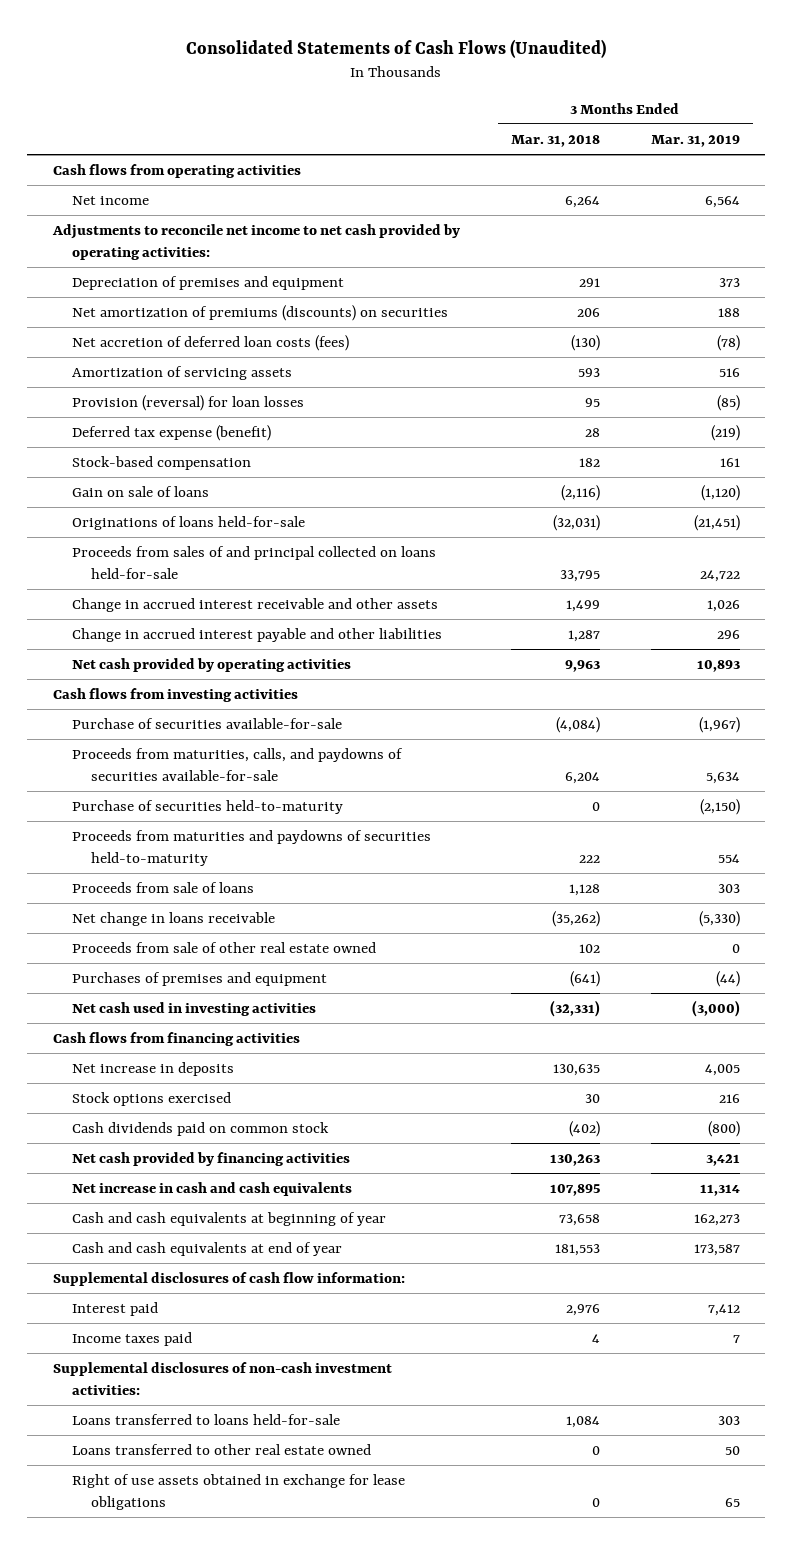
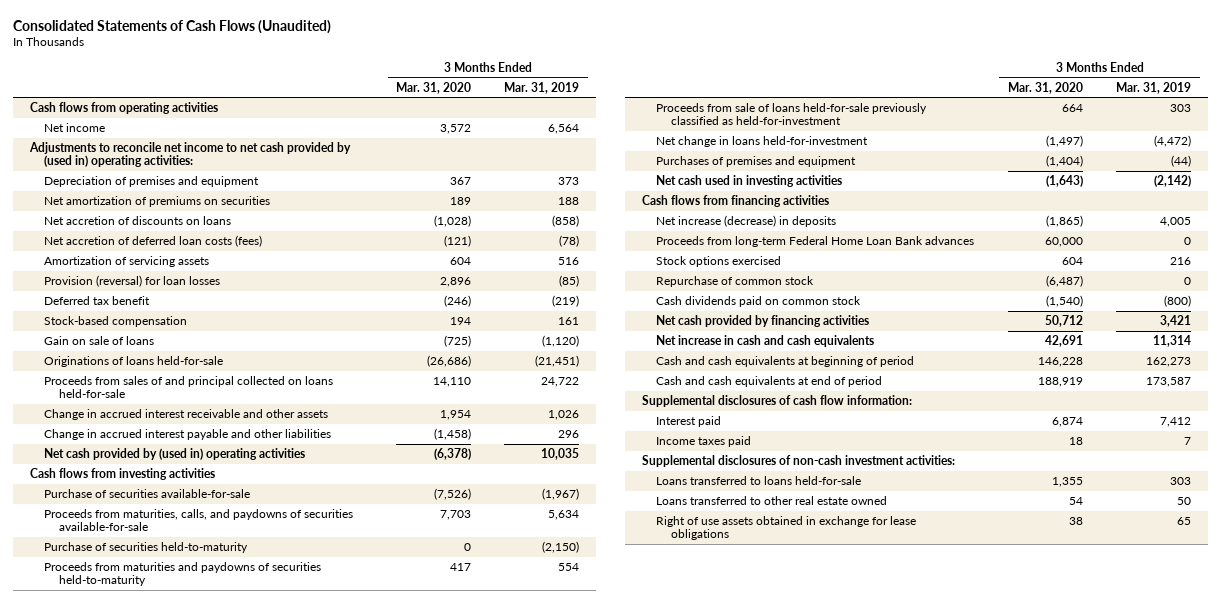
- | 3 Months Ended Mar. 31, 2018 | 3 Months Ended Mar. 31, 2019
+ | 3 Months Ended Mar. 31, 2020 | 3 Months Ended Mar. 31, 2019
- Adjustments to reconcile net income to net cash provided by operating activities:
+ Adjustments to reconcile net income to net cash provided by (used in) operating activities:
- Net amortization of premiums (discounts) on securities | 206 | 188
+ Net amortization of premiums on securities | 189 | 188
+ Net accretion of discounts on loans | (1,028) | (858)
- Deferred tax expense (benefit) | 28 | (219)
+ Deferred tax benefit | (246) | (219)
- Net cash provided by operating activities | 9,963 | 10,893
+ Net cash provided by (used in) operating activities | (6,378) | 10,035
- Proceeds from sale of loans | 1,128 | 303
- Net change in loans receivable | (35,262) | (5,330)
- Proceeds from sale of other real estate owned | 102 | 0
+ Proceeds from sale of loans held-for-sale previously classified as held-for-investment | 664 | 303
+ Net change in loans held-for-investment | (1,497) | (4,472)
- Net cash used in investing activities | (32,331) | (3,000)
+ Net cash used in investing activities | (1,643) | (2,142)
- Net increase in deposits | 130,635 | 4,005
+ Net increase (decrease) in deposits | (1,865) | 4,005
+ Proceeds from long-term Federal Home Loan Bank advances | 60,000 | 0
+ Repurchase of common stock | (6,487) | 0
- Cash and cash equivalents at beginning of year | 73,658 | 162,273
- Cash and cash equivalents at end of year | 181,553 | 173,587
+ Cash and cash equivalents at beginning of period | 146,228 | 162,273
+ Cash and cash equivalents at end of period | 188,919 | 173,587

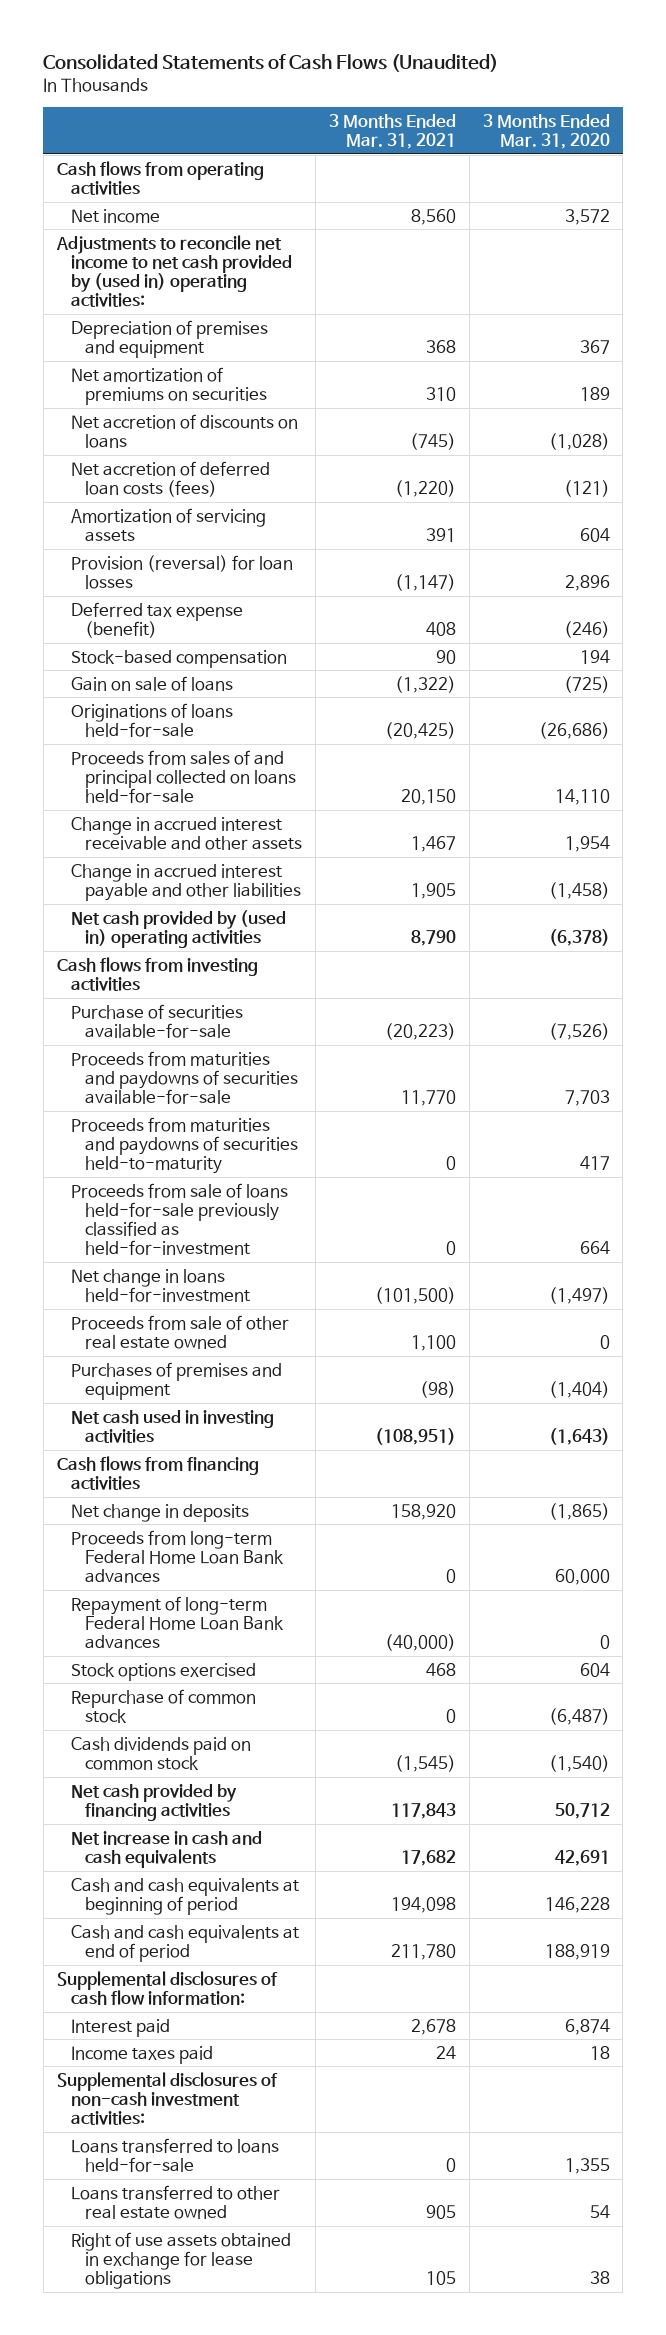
- | 3 Months Ended Mar. 31, 2020 | 3 Months Ended Mar. 31, 2019
+ | 3 Months Ended Mar. 31, 2021 | 3 Months Ended Mar. 31, 2020
- Deferred tax benefit | (246) | (219)
+ Deferred tax expense (benefit) | 408 | (246)
- Proceeds from maturities, calls, and paydowns of securities available-for-sale | 7,703 | 5,634
- Purchase of securities held-to-maturity | 0 | (2,150)
+ Proceeds from maturities and paydowns of securities available-for-sale | 11,770 | 7,703
+ Proceeds from sale of other real estate owned | 1,100 | 0
- Net increase (decrease) in deposits | (1,865) | 4,005
+ Net change in deposits | 158,920 | (1,865)
+ Repayment of long-term Federal Home Loan Bank advances | (40,000) | 0

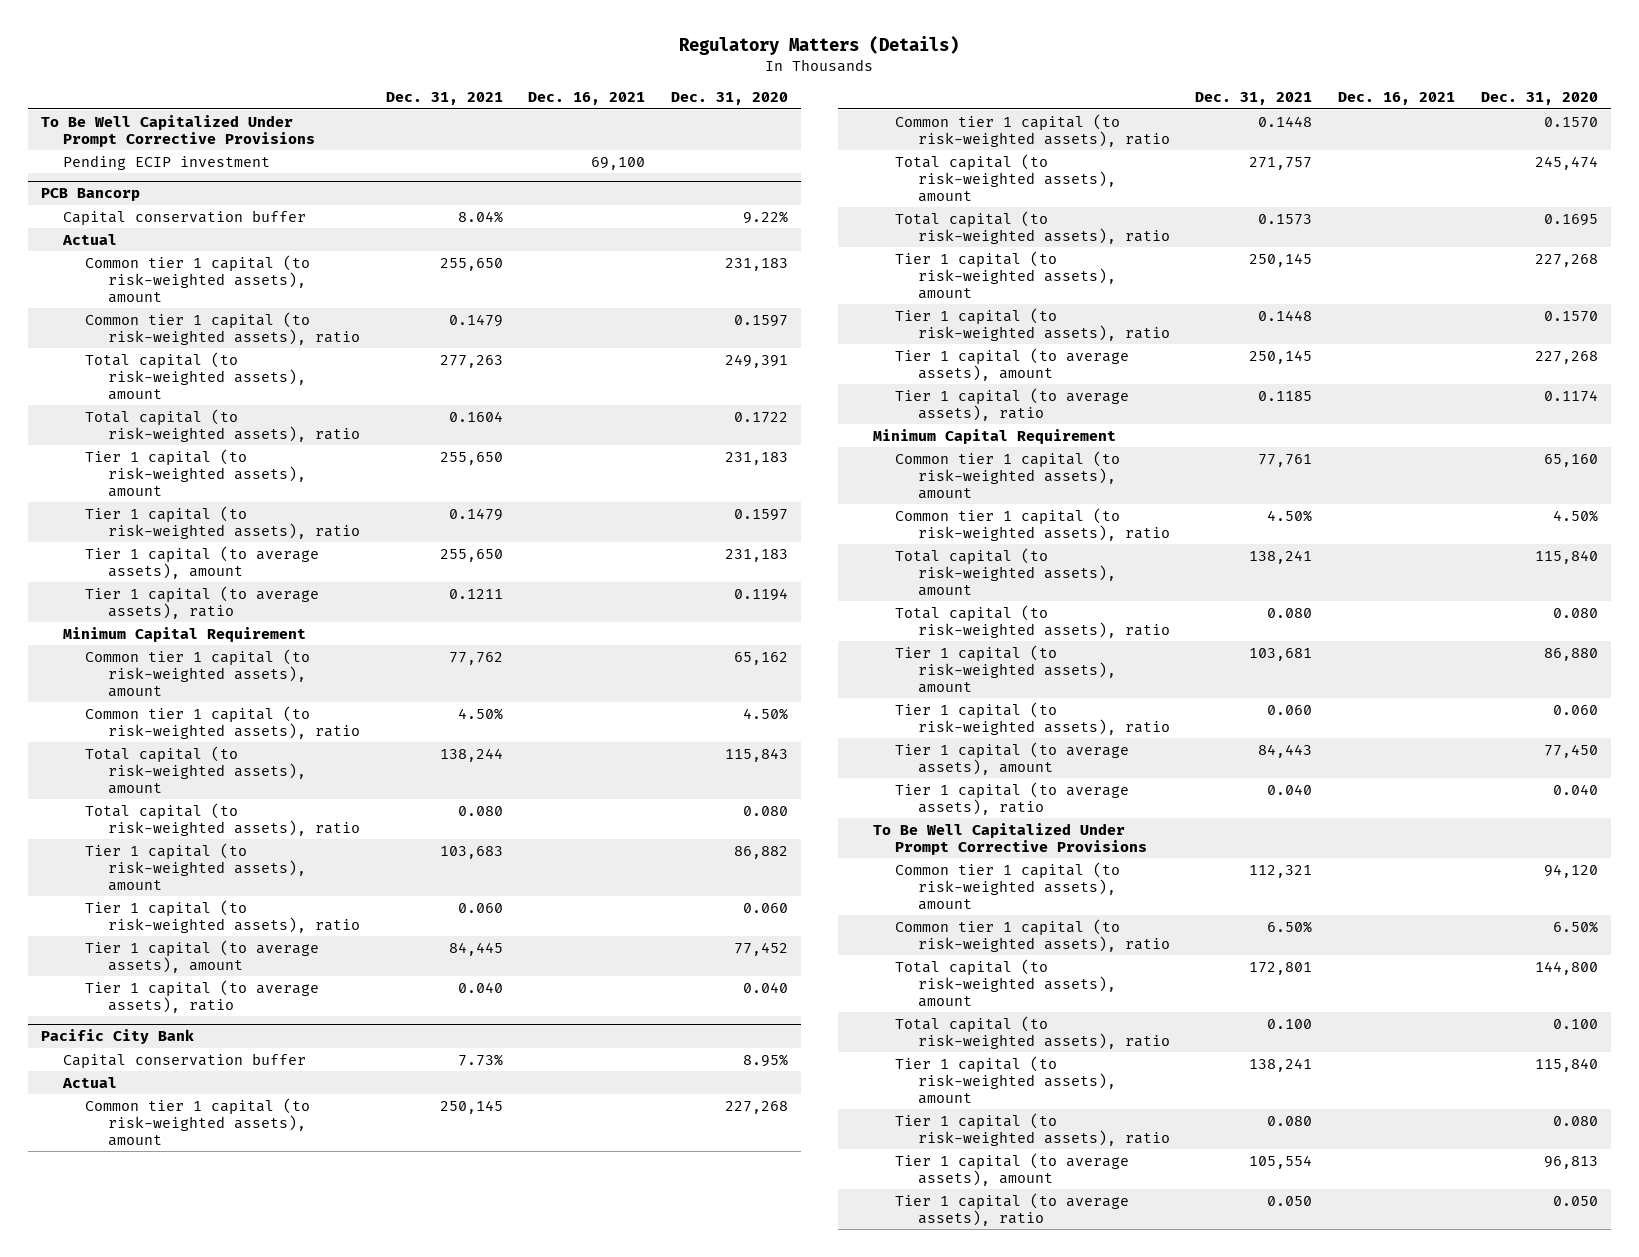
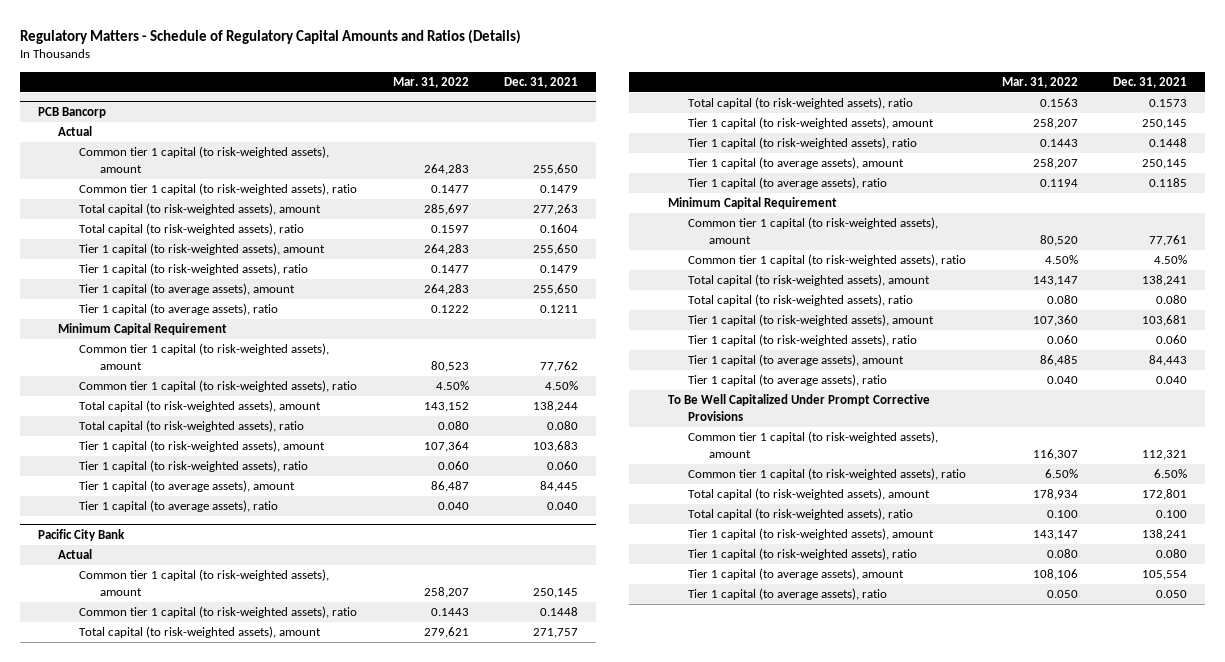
- Regulatory Matters (Details)
+ Regulatory Matters - Schedule of Regulatory Capital Amounts and Ratios (Details)
- | Dec. 31, 2021 | Dec. 16, 2021 | Dec. 31, 2020
+ | Mar. 31, 2022 | Dec. 31, 2021
- To Be Well Capitalized Under Prompt Corrective Provisions
- Pending ECIP investment | | 69,100 |
@ PCB Bancorp
- Capital conservation buffer | 8.04% | | 9.22%
@ Pacific City Bank
- Capital conservation buffer | 7.73% | | 8.95%

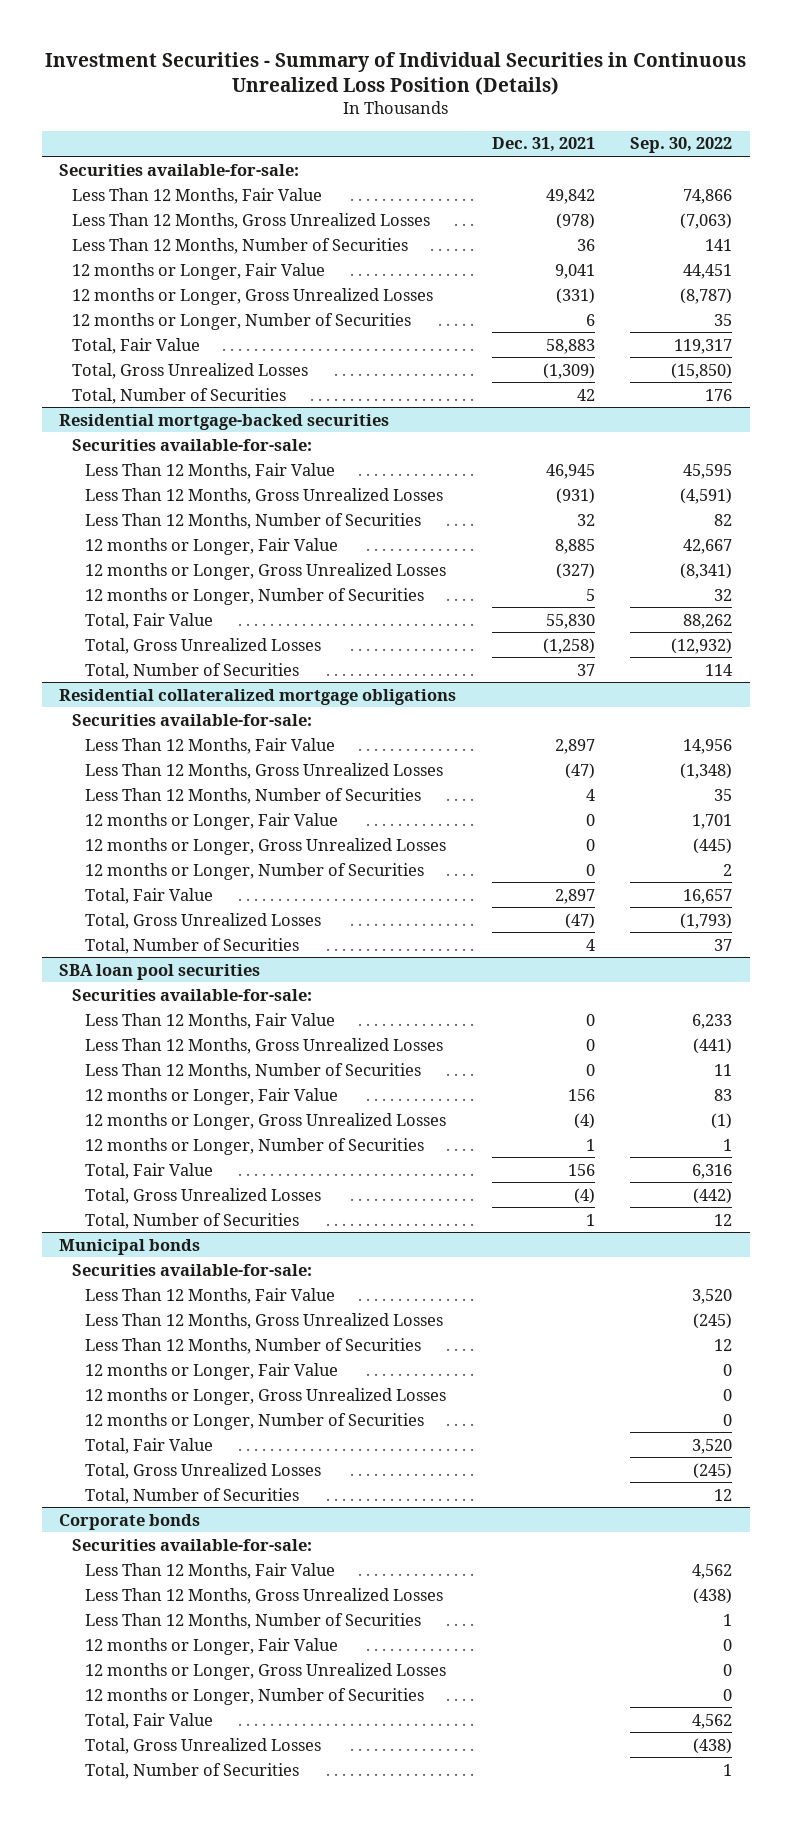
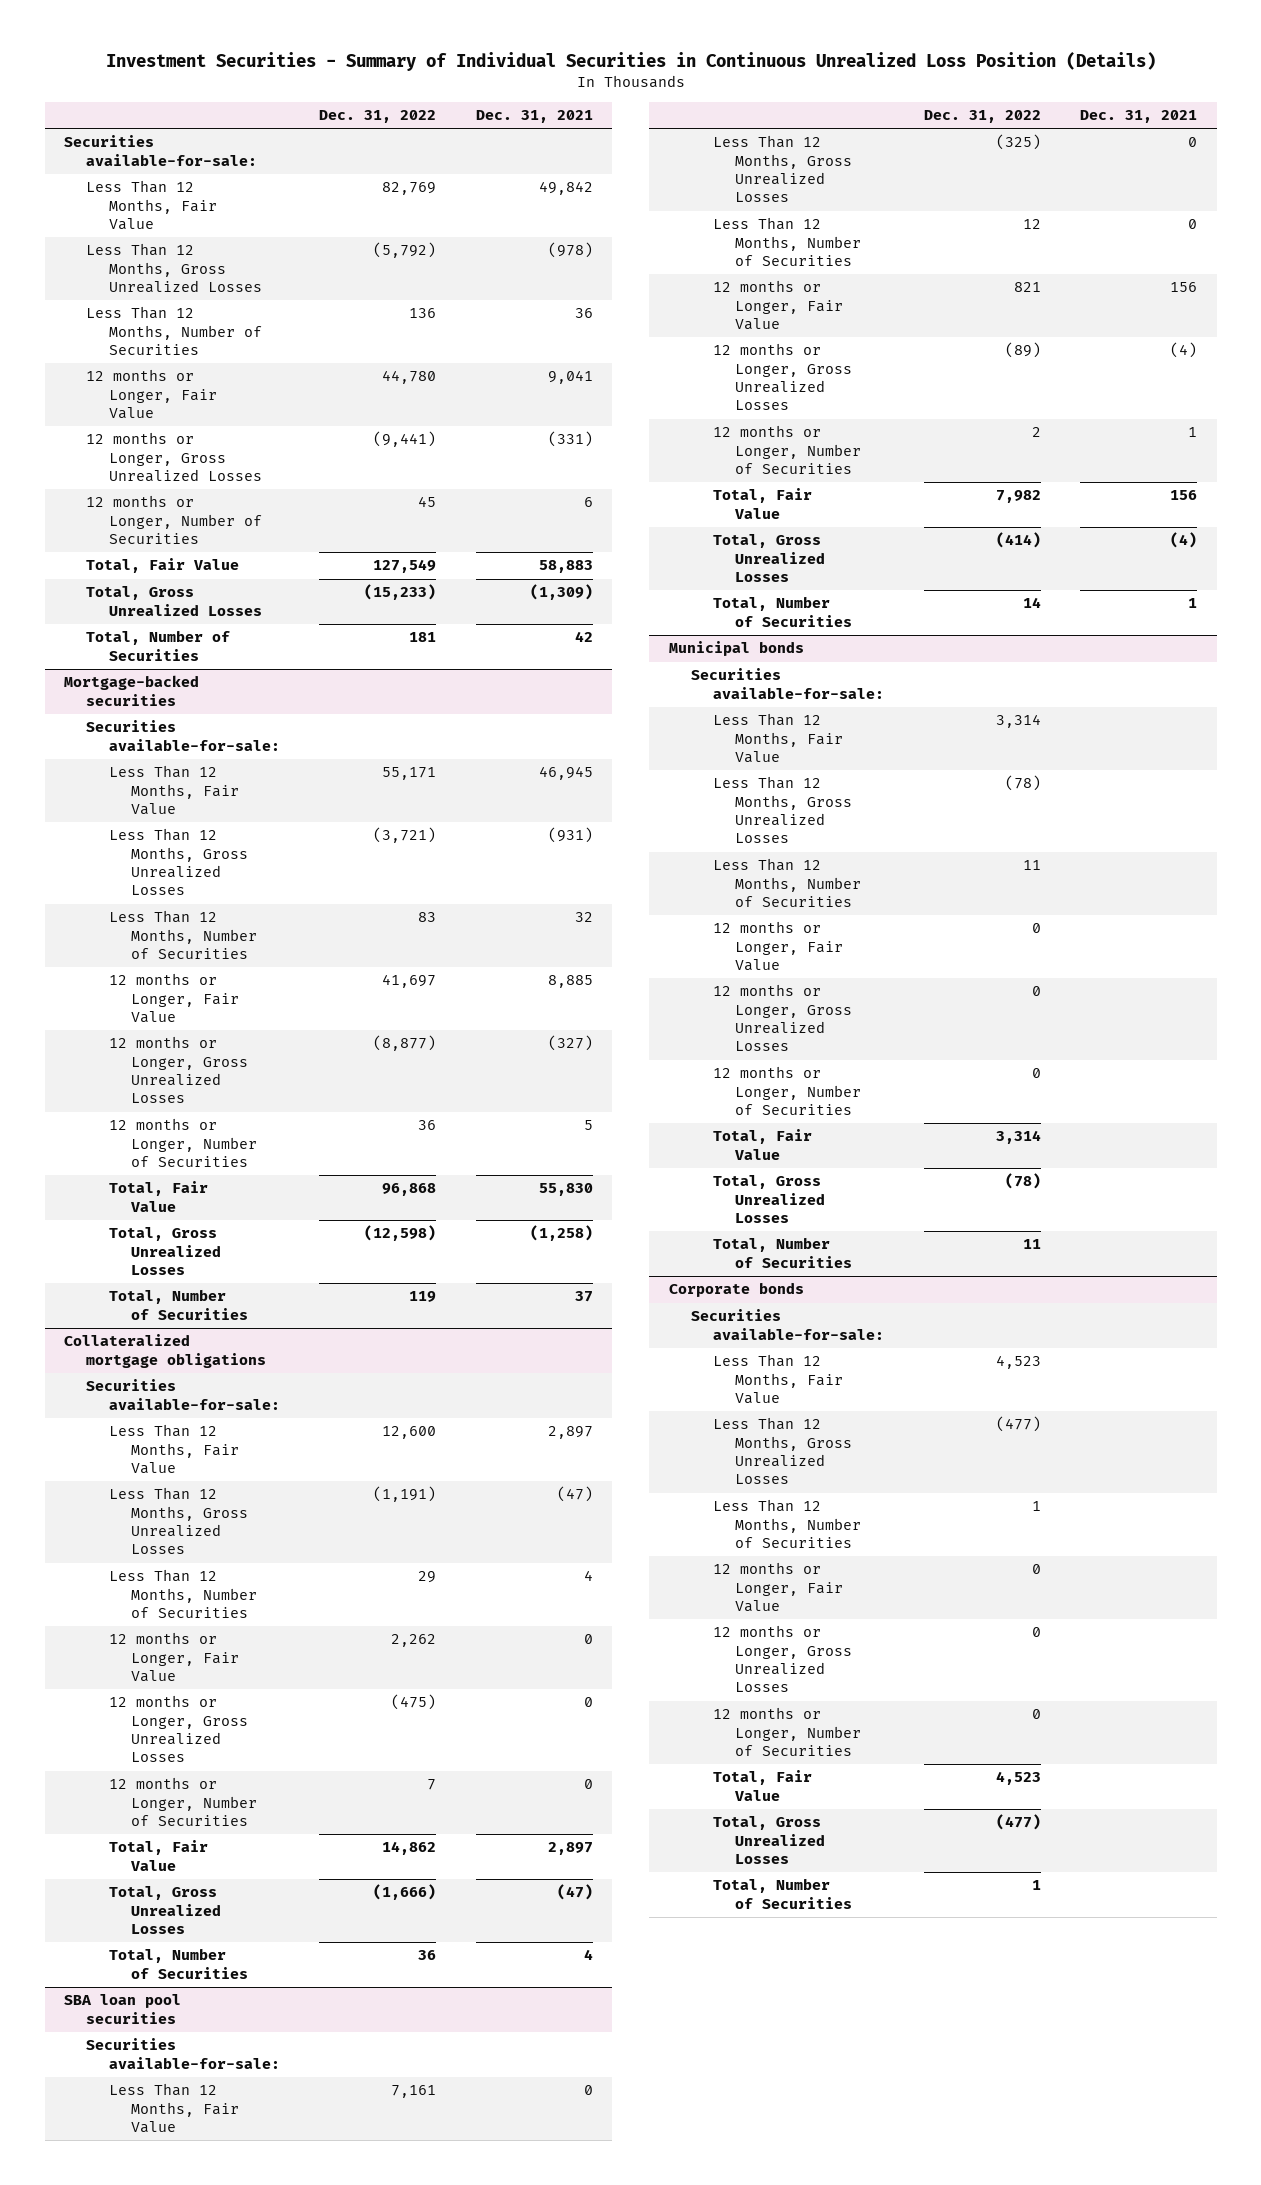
- | Dec. 31, 2021 | Sep. 30, 2022
+ | Dec. 31, 2022 | Dec. 31, 2021
- Residential mortgage-backed securities
+ Mortgage-backed securities
- Residential collateralized mortgage obligations
+ Collateralized mortgage obligations

